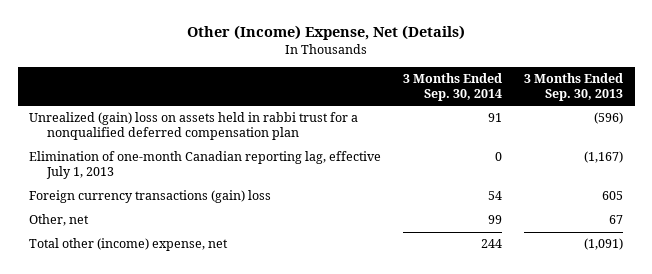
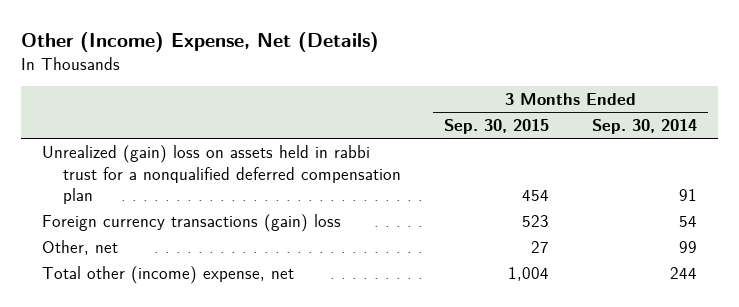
- | 3 Months Ended Sep. 30, 2014 | 3 Months Ended Sep. 30, 2013
+ | 3 Months Ended Sep. 30, 2015 | 3 Months Ended Sep. 30, 2014
- Elimination of one-month Canadian reporting lag, effective July 1, 2013 | 0 | (1,167)

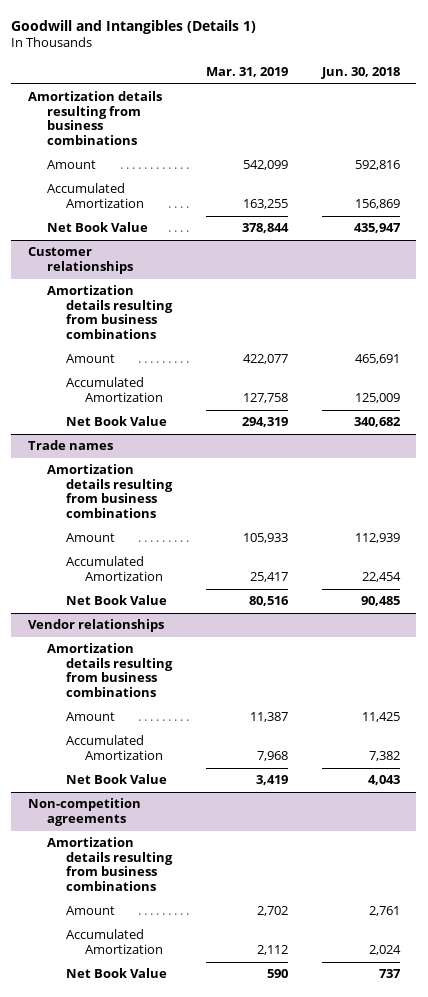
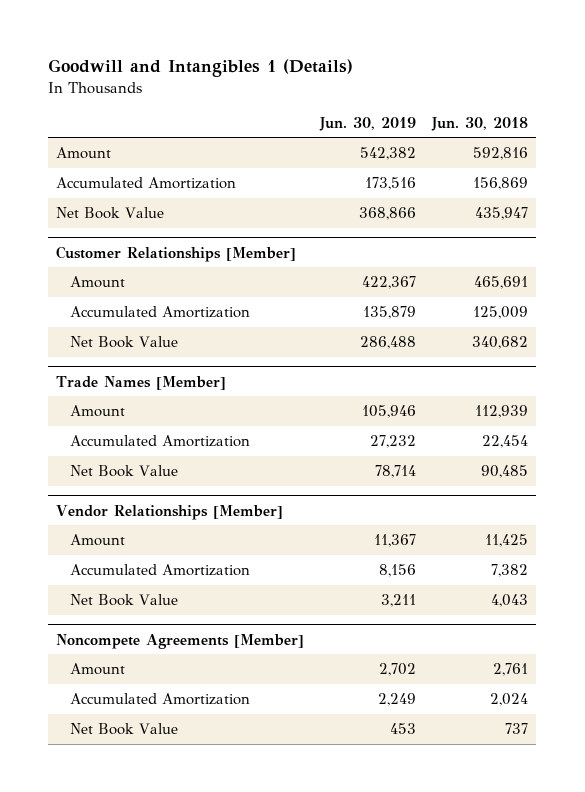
- Goodwill and Intangibles (Details 1)
+ Goodwill and Intangibles 1 (Details)
- | Mar. 31, 2019 | Jun. 30, 2018
+ | Jun. 30, 2019 | Jun. 30, 2018
- Amortization details resulting from business combinations
- Customer relationships
- Amortization details resulting from business combinations
+ Customer Relationships [Member]
- Trade names
- Amortization details resulting from business combinations
+ Trade Names [Member]
- Vendor relationships
- Amortization details resulting from business combinations
+ Vendor Relationships [Member]
- Non-competition agreements
- Amortization details resulting from business combinations
+ Noncompete Agreements [Member]

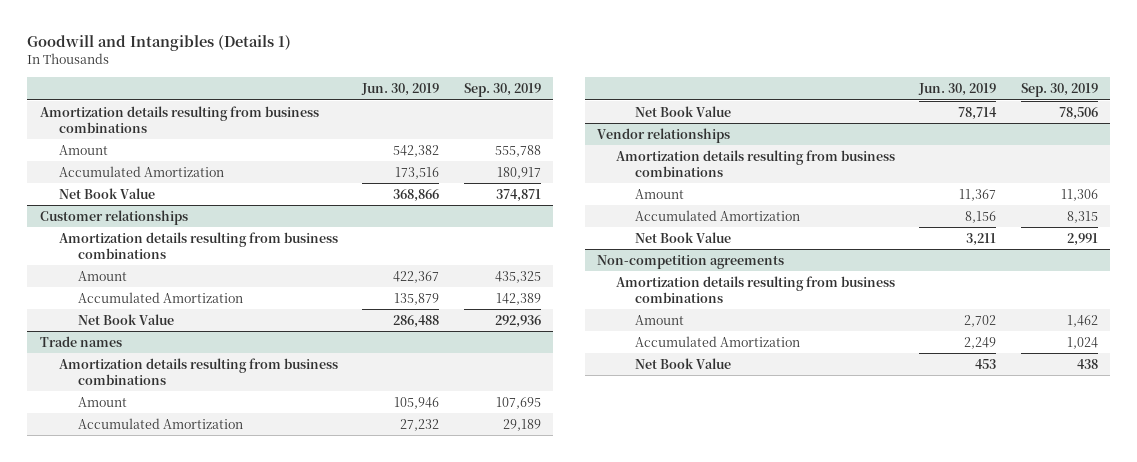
- Goodwill and Intangibles 1 (Details)
+ Goodwill and Intangibles (Details 1)
- | Jun. 30, 2019 | Jun. 30, 2018
+ | Jun. 30, 2019 | Sep. 30, 2019
+ Amortization details resulting from business combinations
- Customer Relationships [Member]
+ Customer relationships
+ Amortization details resulting from business combinations
- Trade Names [Member]
+ Trade names
+ Amortization details resulting from business combinations
- Vendor Relationships [Member]
+ Vendor relationships
+ Amortization details resulting from business combinations
- Noncompete Agreements [Member]
+ Non-competition agreements
+ Amortization details resulting from business combinations

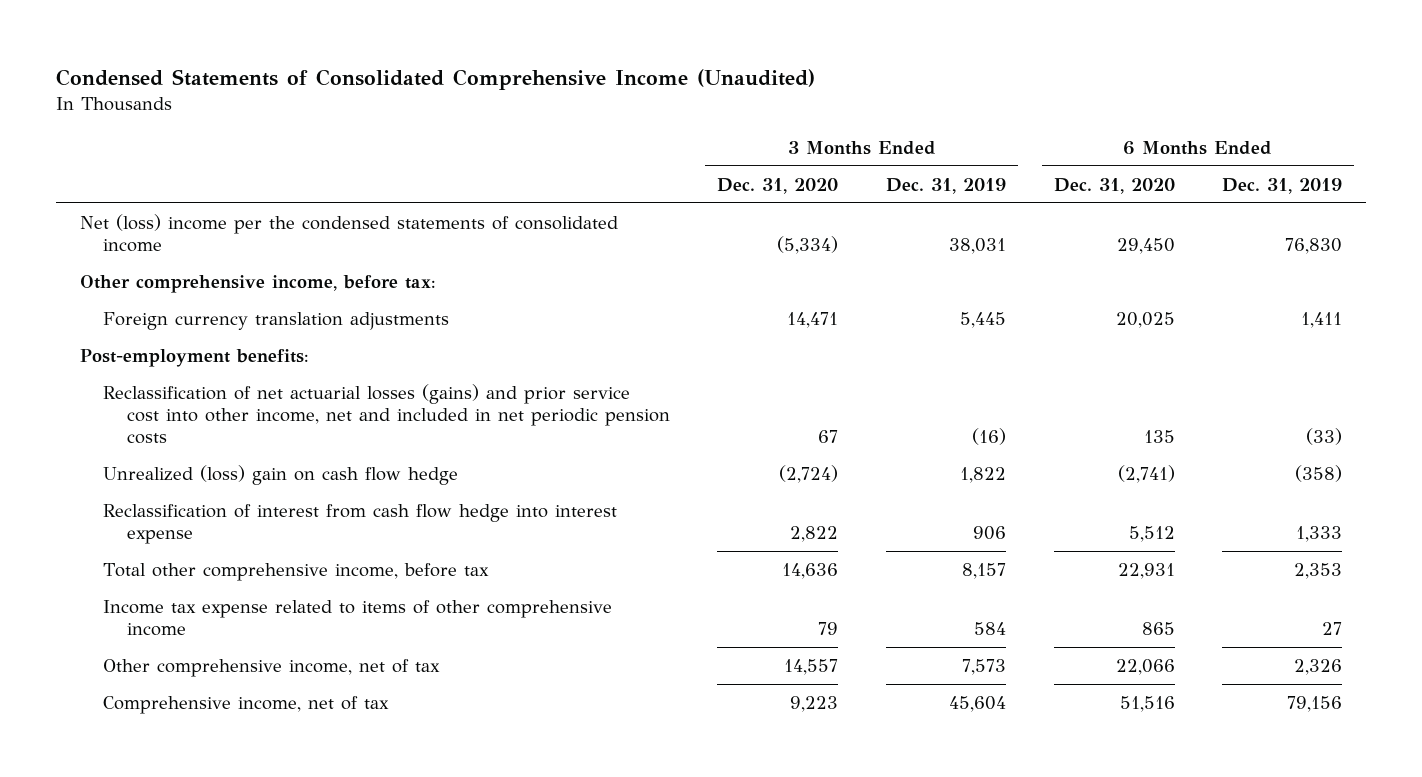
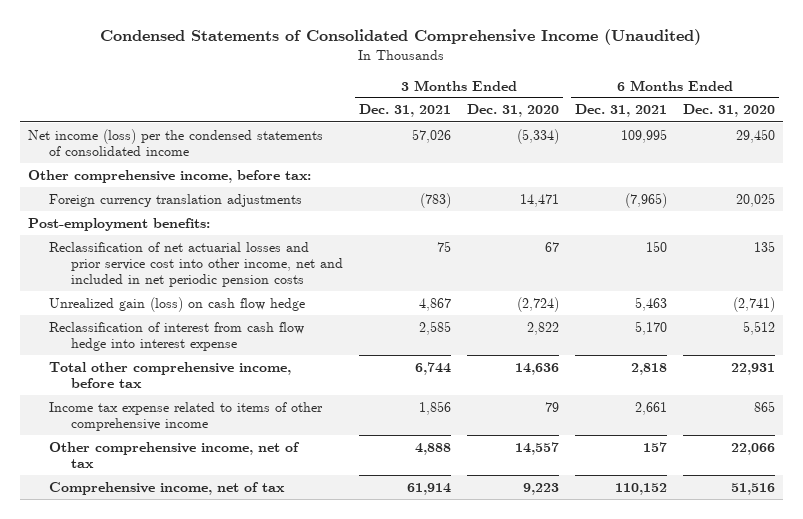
- | 3 Months Ended Dec. 31, 2020 | 3 Months Ended Dec. 31, 2019 | 6 Months Ended Dec. 31, 2020 | 6 Months Ended Dec. 31, 2019
+ | 3 Months Ended Dec. 31, 2021 | 3 Months Ended Dec. 31, 2020 | 6 Months Ended Dec. 31, 2021 | 6 Months Ended Dec. 31, 2020
- Net (loss) income per the condensed statements of consolidated income | (5,334) | 38,031 | 29,450 | 76,830
+ Net income (loss) per the condensed statements of consolidated income | 57,026 | (5,334) | 109,995 | 29,450
- Reclassification of net actuarial losses (gains) and prior service cost into other income, net and included in net periodic pension costs | 67 | (16) | 135 | (33)
- Unrealized (loss) gain on cash flow hedge | (2,724) | 1,822 | (2,741) | (358)
+ Reclassification of net actuarial losses and prior service cost into other income, net and included in net periodic pension costs | 75 | 67 | 150 | 135
+ Unrealized gain (loss) on cash flow hedge | 4,867 | (2,724) | 5,463 | (2,741)

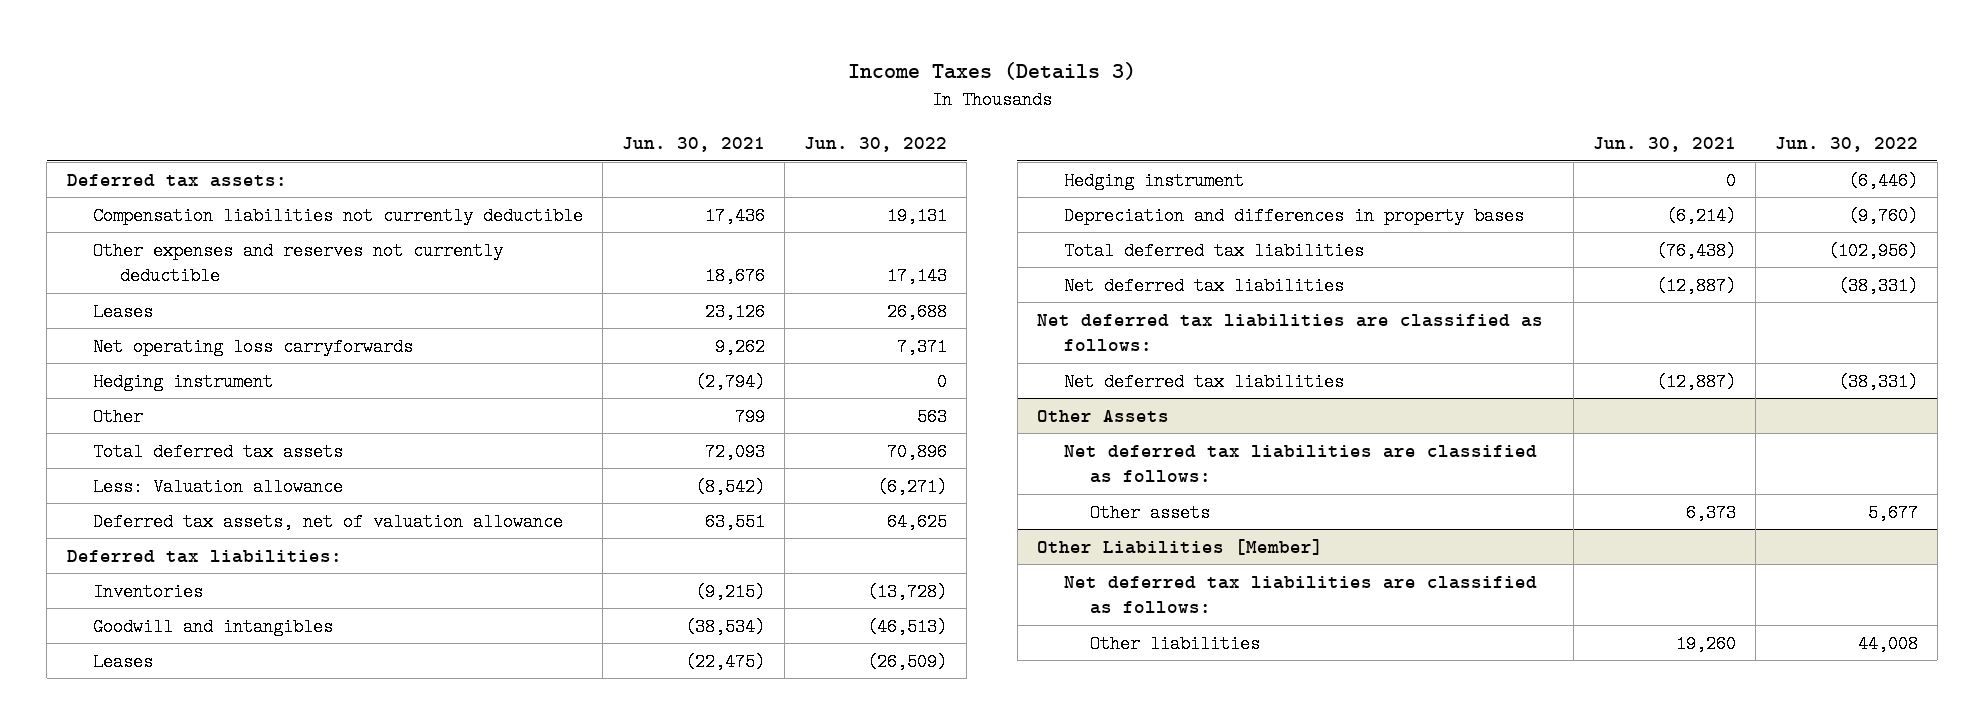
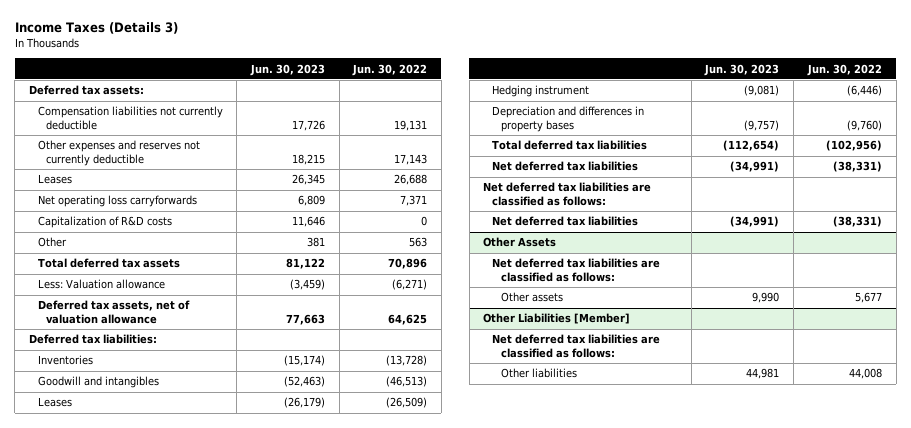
- | Jun. 30, 2021 | Jun. 30, 2022
+ | Jun. 30, 2023 | Jun. 30, 2022
- Hedging instrument | (2,794) | 0
+ Capitalization of R&D costs | 11,646 | 0

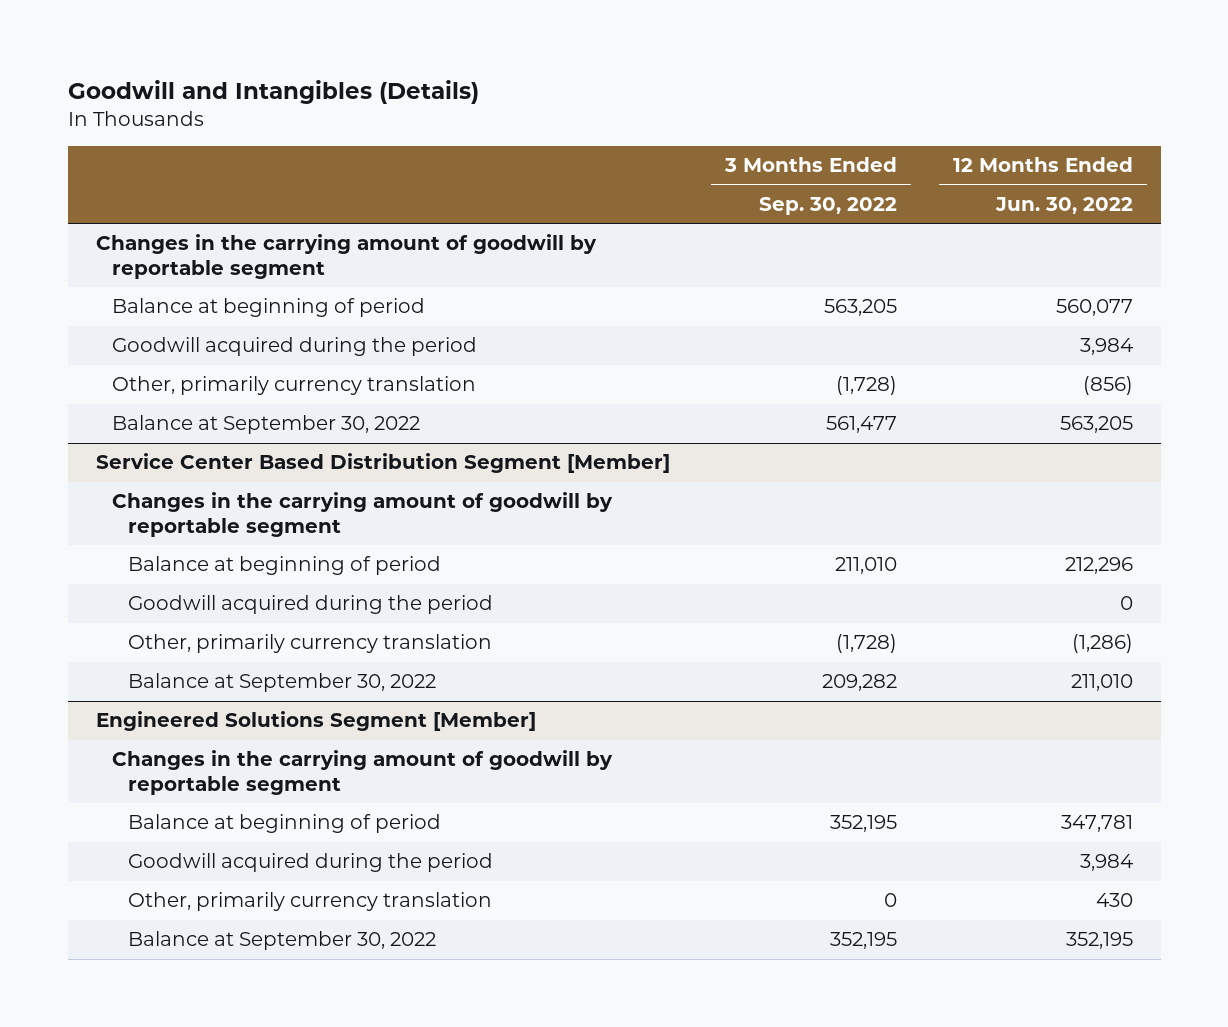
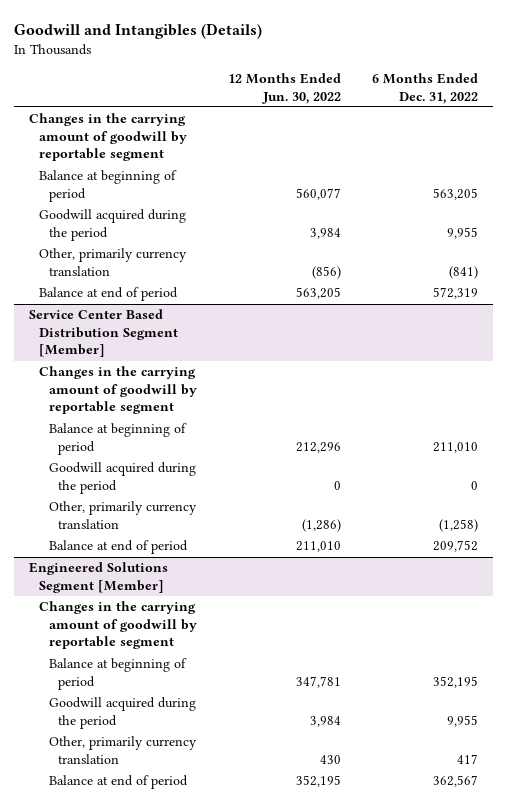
- | 3 Months Ended Sep. 30, 2022 | 12 Months Ended Jun. 30, 2022
+ | 12 Months Ended Jun. 30, 2022 | 6 Months Ended Dec. 31, 2022
- Balance at September 30, 2022 | 561,477 | 563,205
+ Balance at end of period | 563,205 | 572,319
@ Service Center Based Distribution Segment [Member]
- Balance at September 30, 2022 | 209,282 | 211,010
+ Balance at end of period | 211,010 | 209,752
@ Engineered Solutions Segment [Member]
- Balance at September 30, 2022 | 352,195 | 352,195
+ Balance at end of period | 352,195 | 362,567

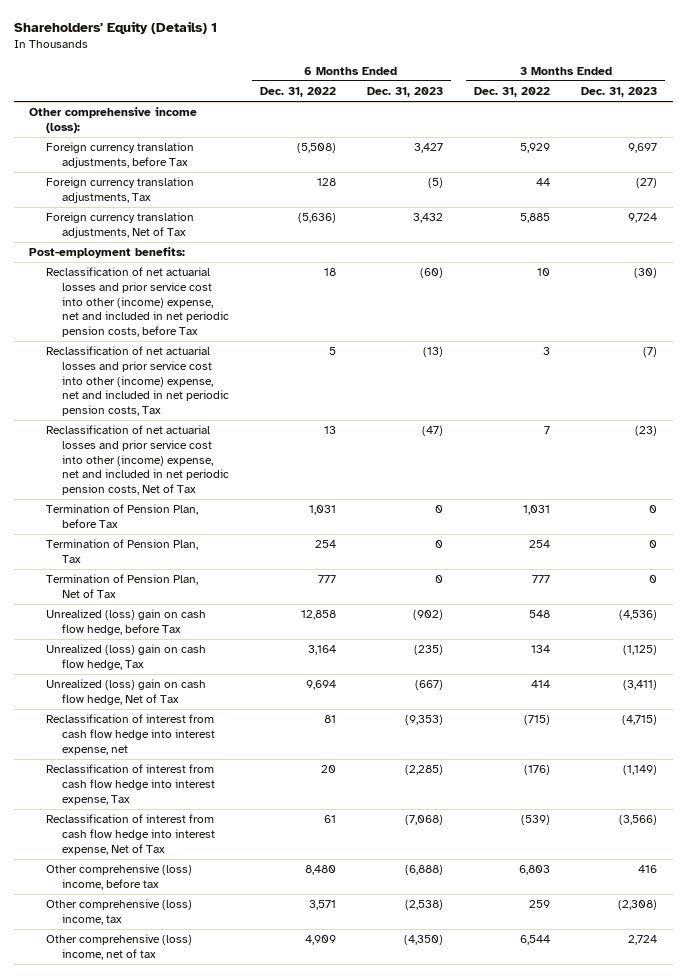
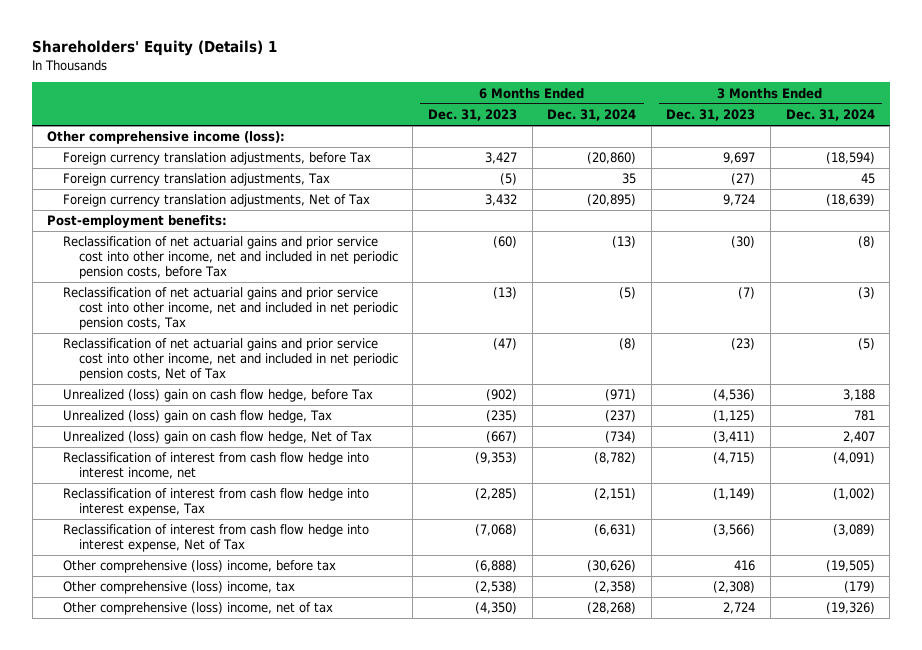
- | 6 Months Ended Dec. 31, 2022 | 6 Months Ended Dec. 31, 2023 | 3 Months Ended Dec. 31, 2022 | 3 Months Ended Dec. 31, 2023
+ | 6 Months Ended Dec. 31, 2023 | 6 Months Ended Dec. 31, 2024 | 3 Months Ended Dec. 31, 2023 | 3 Months Ended Dec. 31, 2024
- Reclassification of net actuarial losses and prior service cost into other (income) expense, net and included in net periodic pension costs, before Tax | 18 | (60) | 10 | (30)
- Reclassification of net actuarial losses and prior service cost into other (income) expense, net and included in net periodic pension costs, Tax | 5 | (13) | 3 | (7)
- Reclassification of net actuarial losses and prior service cost into other (income) expense, net and included in net periodic pension costs, Net of Tax | 13 | (47) | 7 | (23)
- Termination of Pension Plan, before Tax | 1,031 | 0 | 1,031 | 0
- Termination of Pension Plan, Tax | 254 | 0 | 254 | 0
- Termination of Pension Plan, Net of Tax | 777 | 0 | 777 | 0
+ Reclassification of net actuarial gains and prior service cost into other income, net and included in net periodic pension costs, before Tax | (60) | (13) | (30) | (8)
+ Reclassification of net actuarial gains and prior service cost into other income, net and included in net periodic pension costs, Tax | (13) | (5) | (7) | (3)
+ Reclassification of net actuarial gains and prior service cost into other income, net and included in net periodic pension costs, Net of Tax | (47) | (8) | (23) | (5)
- Reclassification of interest from cash flow hedge into interest expense, net | 81 | (9,353) | (715) | (4,715)
+ Reclassification of interest from cash flow hedge into interest income, net | (9,353) | (8,782) | (4,715) | (4,091)

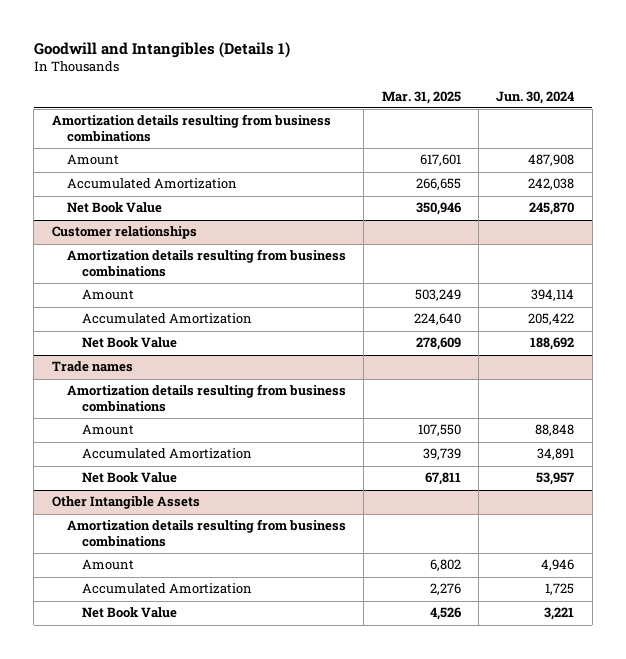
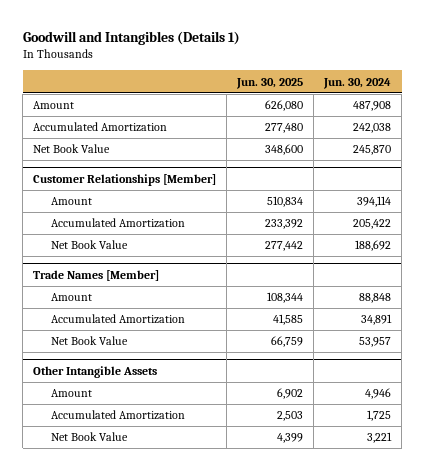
- | Mar. 31, 2025 | Jun. 30, 2024
+ | Jun. 30, 2025 | Jun. 30, 2024
- Amortization details resulting from business combinations
- Customer relationships
- Amortization details resulting from business combinations
+ Customer Relationships [Member]
- Trade names
- Amortization details resulting from business combinations
+ Trade Names [Member]
@ Other Intangible Assets
- Amortization details resulting from business combinations

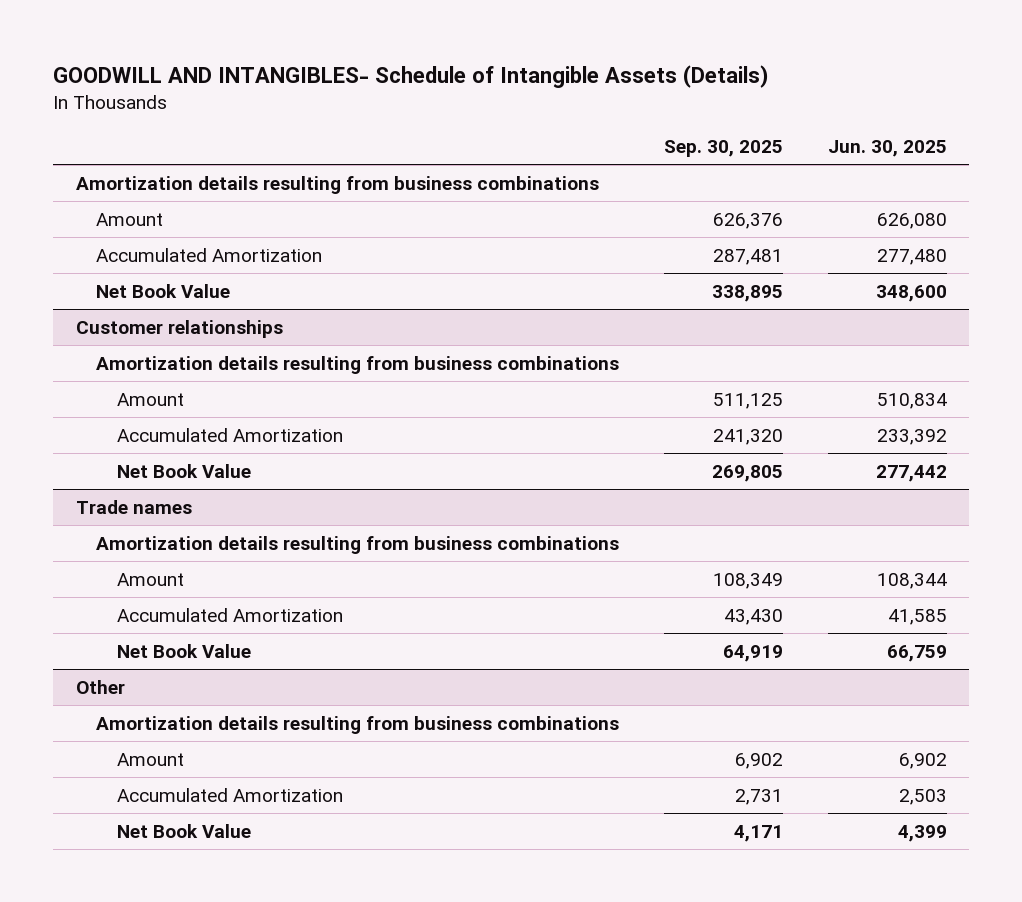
- Goodwill and Intangibles (Details 1)
+ GOODWILL AND INTANGIBLES- Schedule of Intangible Assets (Details)
- | Jun. 30, 2025 | Jun. 30, 2024
+ | Sep. 30, 2025 | Jun. 30, 2025
+ Amortization details resulting from business combinations
- Customer Relationships [Member]
+ Customer relationships
+ Amortization details resulting from business combinations
- Trade Names [Member]
+ Trade names
+ Amortization details resulting from business combinations
- Other Intangible Assets
+ Other
+ Amortization details resulting from business combinations

